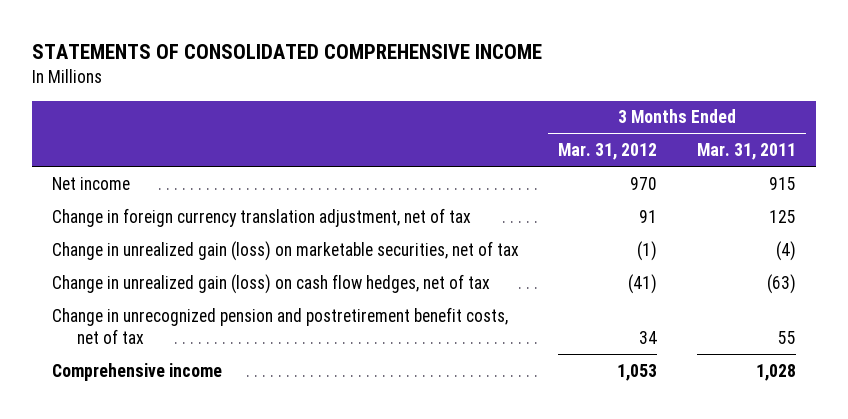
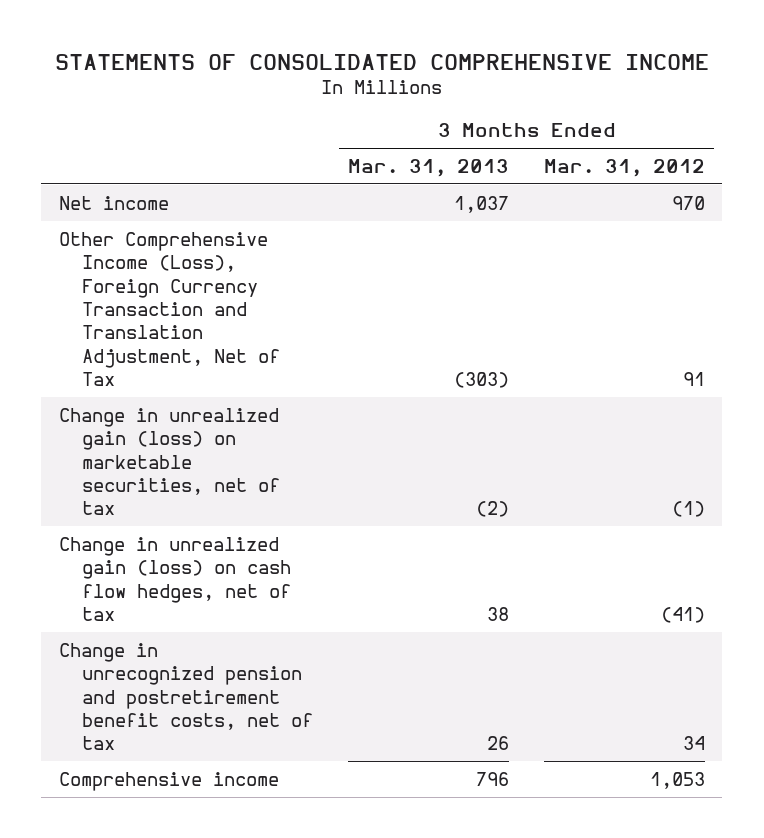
- | 3 Months Ended Mar. 31, 2012 | 3 Months Ended Mar. 31, 2011
+ | 3 Months Ended Mar. 31, 2013 | 3 Months Ended Mar. 31, 2012
- Change in foreign currency translation adjustment, net of tax | 91 | 125
+ Other Comprehensive Income (Loss), Foreign Currency Transaction and Translation Adjustment, Net of Tax | (303) | 91

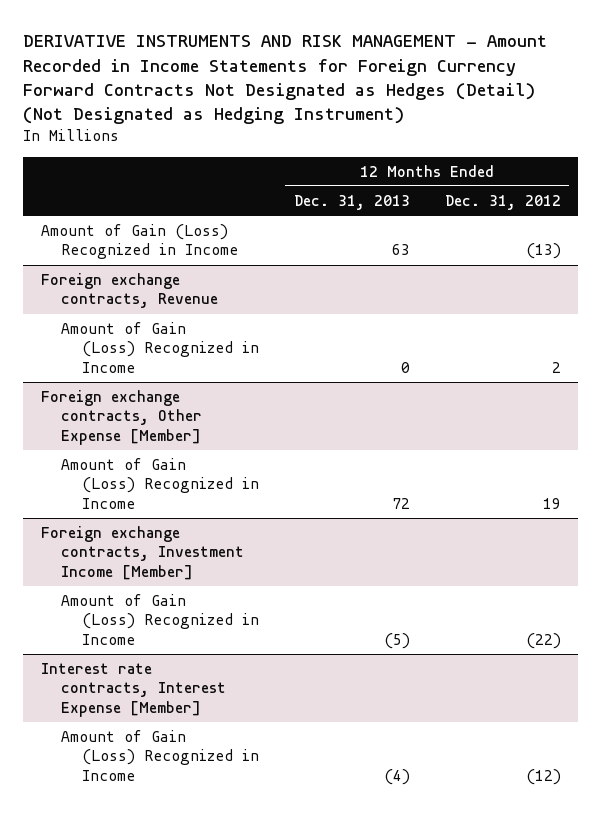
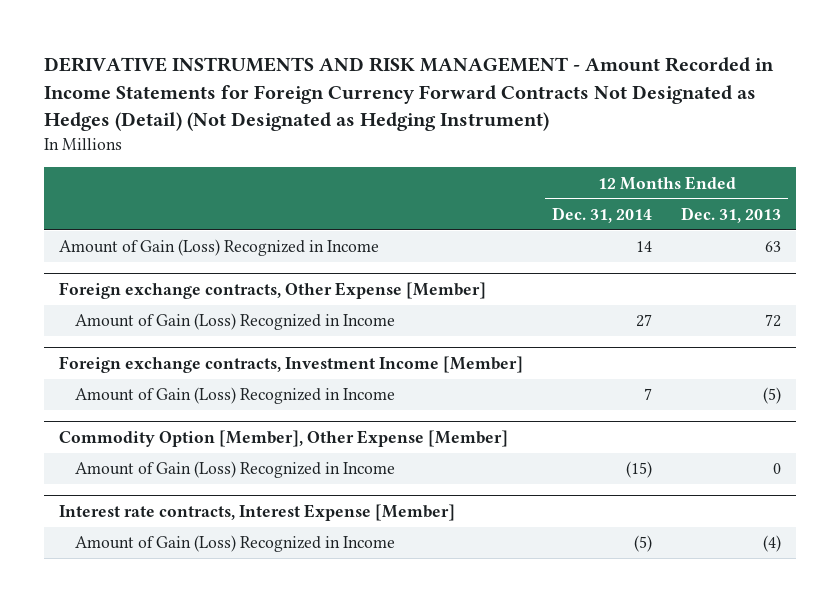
- | 12 Months Ended Dec. 31, 2013 | 12 Months Ended Dec. 31, 2012
+ | 12 Months Ended Dec. 31, 2014 | 12 Months Ended Dec. 31, 2013
- Foreign exchange contracts, Revenue
- Amount of Gain (Loss) Recognized in Income | 0 | 2
+ Commodity Option [Member], Other Expense [Member]
+ Amount of Gain (Loss) Recognized in Income | (15) | 0

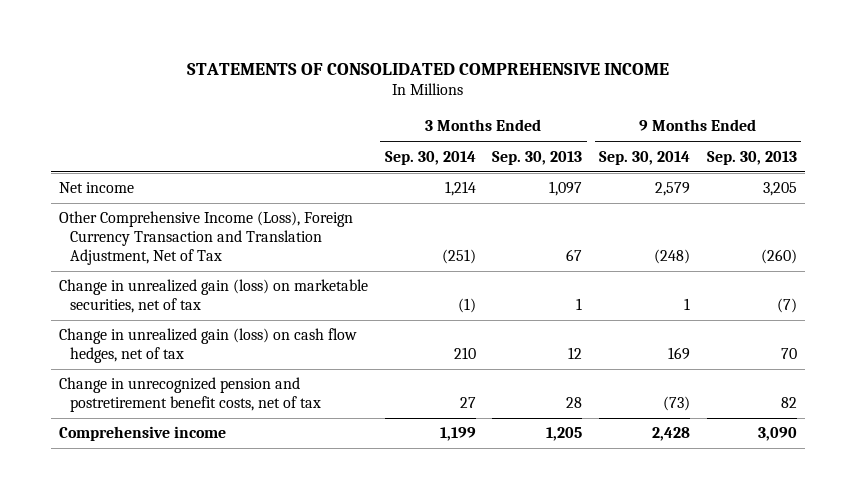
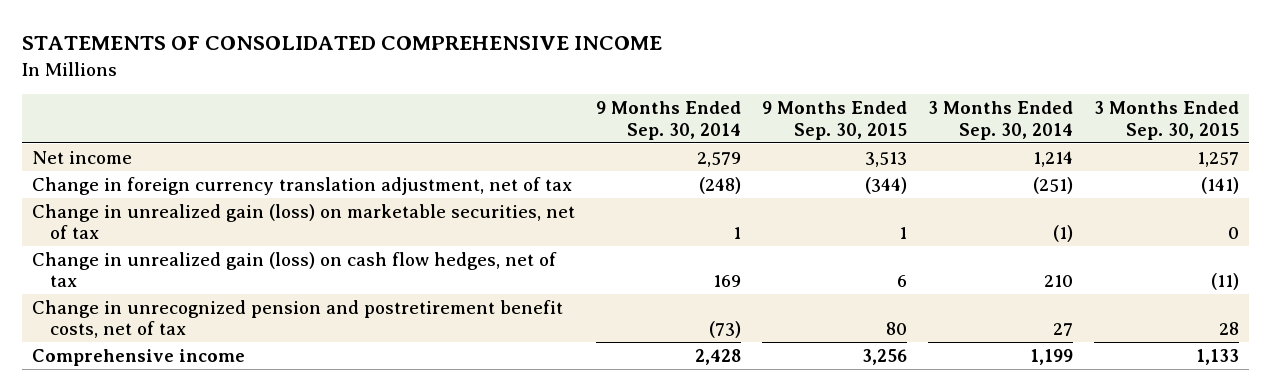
- | 3 Months Ended Sep. 30, 2014 | 3 Months Ended Sep. 30, 2013 | 9 Months Ended Sep. 30, 2014 | 9 Months Ended Sep. 30, 2013
+ | 9 Months Ended Sep. 30, 2014 | 9 Months Ended Sep. 30, 2015 | 3 Months Ended Sep. 30, 2014 | 3 Months Ended Sep. 30, 2015
- Other Comprehensive Income (Loss), Foreign Currency Transaction and Translation Adjustment, Net of Tax | (251) | 67 | (248) | (260)
+ Change in foreign currency translation adjustment, net of tax | (248) | (344) | (251) | (141)

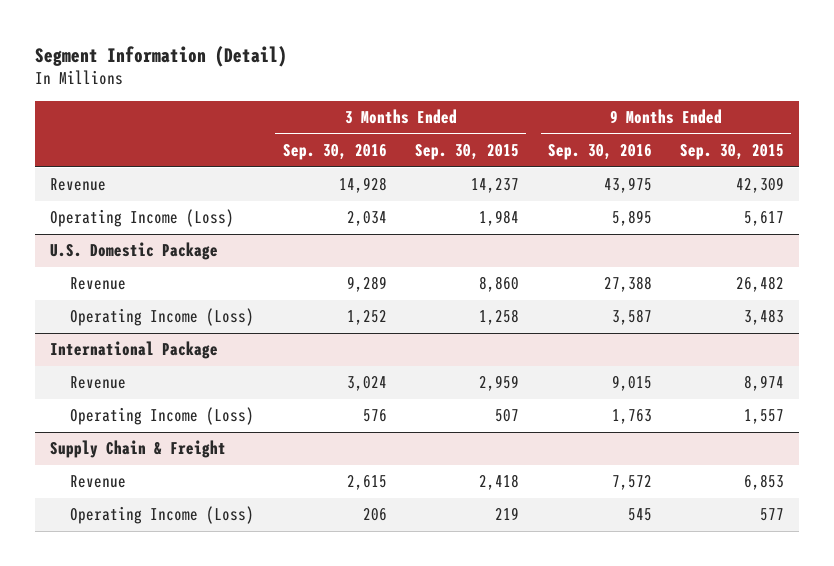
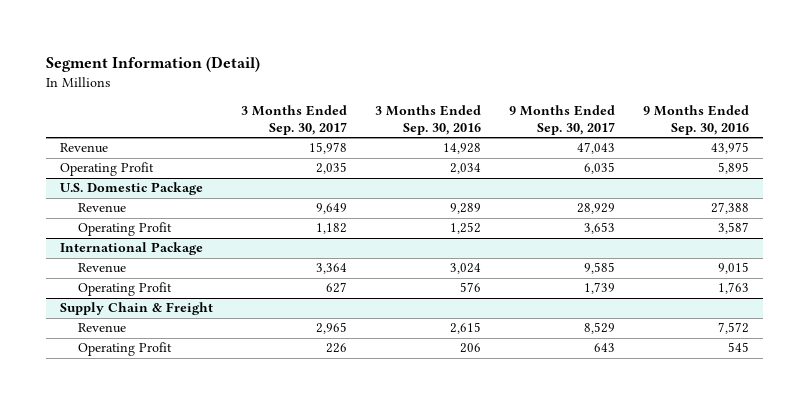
- | 3 Months Ended Sep. 30, 2016 | 3 Months Ended Sep. 30, 2015 | 9 Months Ended Sep. 30, 2016 | 9 Months Ended Sep. 30, 2015
+ | 3 Months Ended Sep. 30, 2017 | 3 Months Ended Sep. 30, 2016 | 9 Months Ended Sep. 30, 2017 | 9 Months Ended Sep. 30, 2016
- Operating Income (Loss) | 2,034 | 1,984 | 5,895 | 5,617
+ Operating Profit | 2,035 | 2,034 | 6,035 | 5,895
@ U.S. Domestic Package
- Operating Income (Loss) | 1,252 | 1,258 | 3,587 | 3,483
+ Operating Profit | 1,182 | 1,252 | 3,653 | 3,587
@ International Package
- Operating Income (Loss) | 576 | 507 | 1,763 | 1,557
+ Operating Profit | 627 | 576 | 1,739 | 1,763
@ Supply Chain & Freight
- Operating Income (Loss) | 206 | 219 | 545 | 577
+ Operating Profit | 226 | 206 | 643 | 545

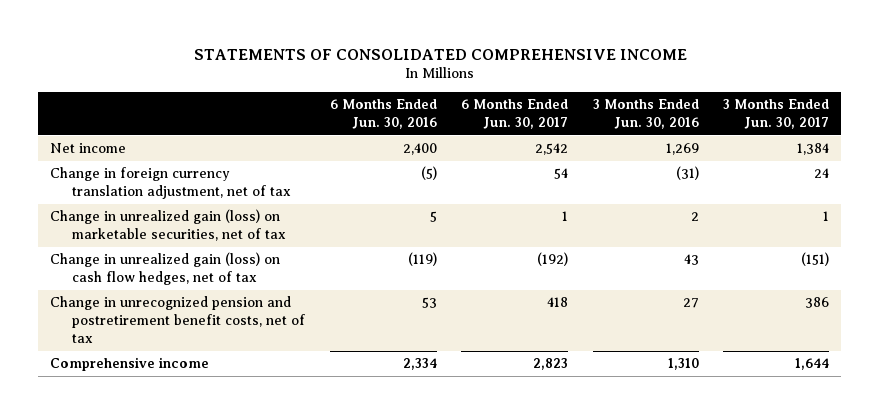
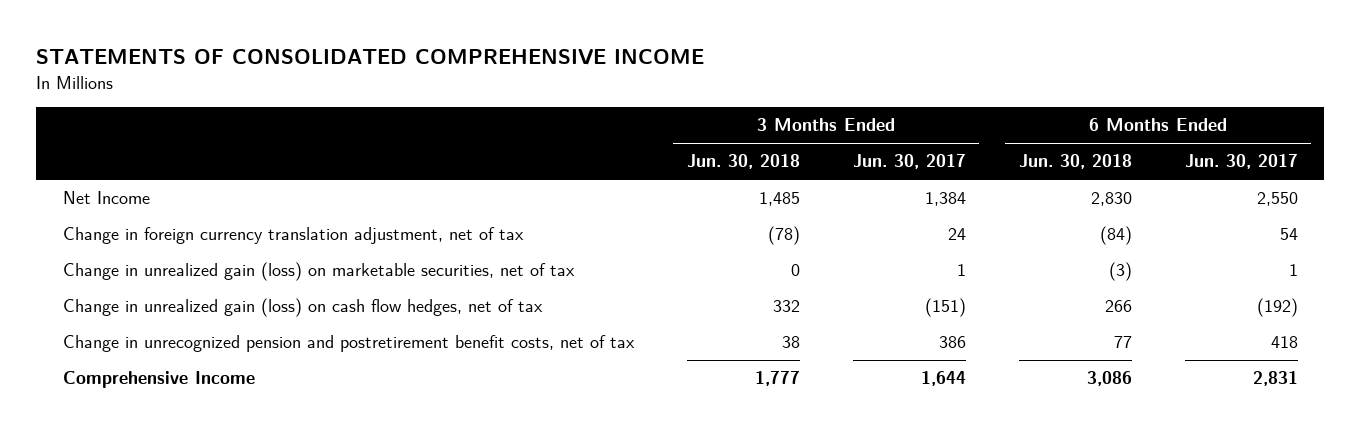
- | 6 Months Ended Jun. 30, 2016 | 6 Months Ended Jun. 30, 2017 | 3 Months Ended Jun. 30, 2016 | 3 Months Ended Jun. 30, 2017
+ | 3 Months Ended Jun. 30, 2018 | 3 Months Ended Jun. 30, 2017 | 6 Months Ended Jun. 30, 2018 | 6 Months Ended Jun. 30, 2017
- Net income | 2,400 | 2,542 | 1,269 | 1,384
+ Net Income | 1,485 | 1,384 | 2,830 | 2,550
- Comprehensive income | 2,334 | 2,823 | 1,310 | 1,644
+ Comprehensive Income | 1,777 | 1,644 | 3,086 | 2,831

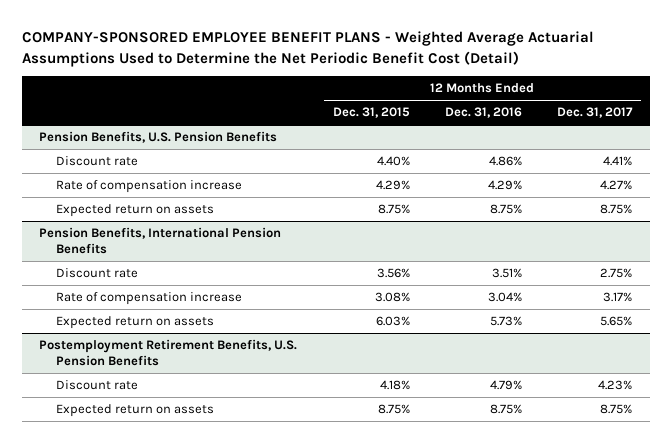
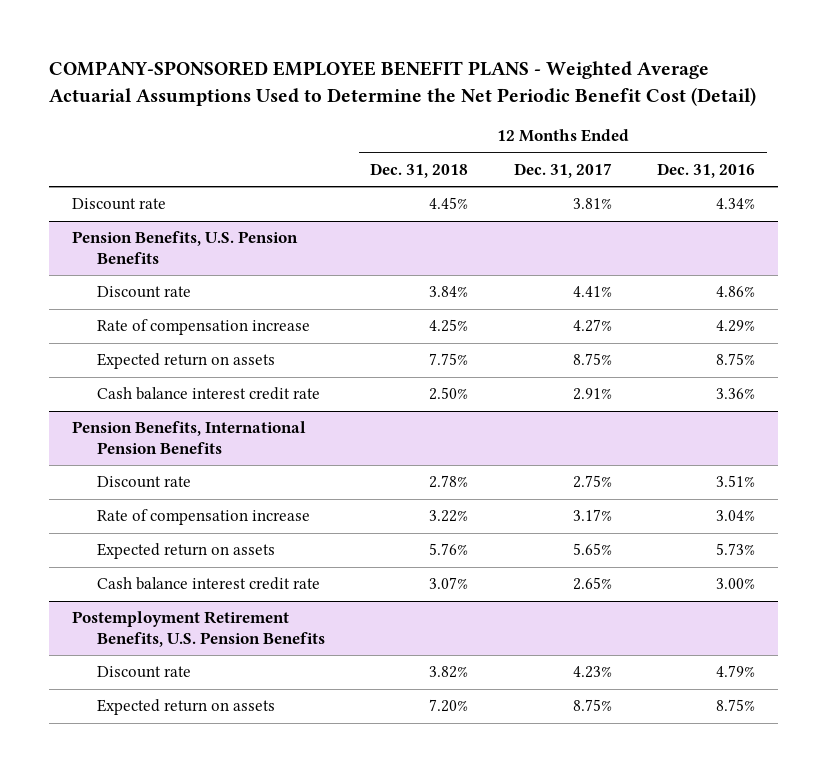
- | 12 Months Ended Dec. 31, 2015 | 12 Months Ended Dec. 31, 2016 | 12 Months Ended Dec. 31, 2017
+ | 12 Months Ended Dec. 31, 2018 | 12 Months Ended Dec. 31, 2017 | 12 Months Ended Dec. 31, 2016
+ Discount rate | 4.45% | 3.81% | 4.34%
@ Pension Benefits, U.S. Pension Benefits
+ Cash balance interest credit rate | 2.50% | 2.91% | 3.36%
@ Pension Benefits, International Pension Benefits
+ Cash balance interest credit rate | 3.07% | 2.65% | 3.00%

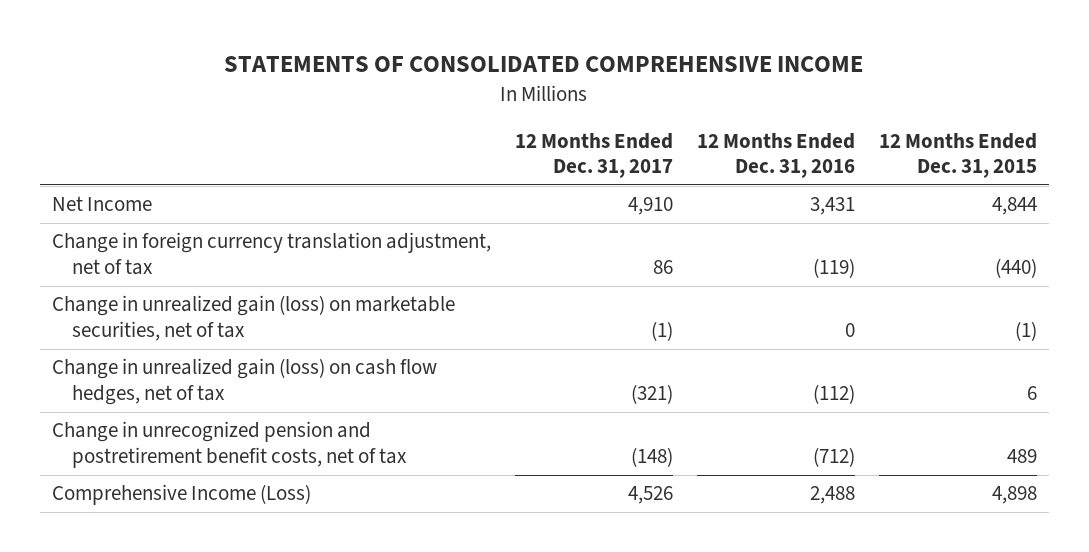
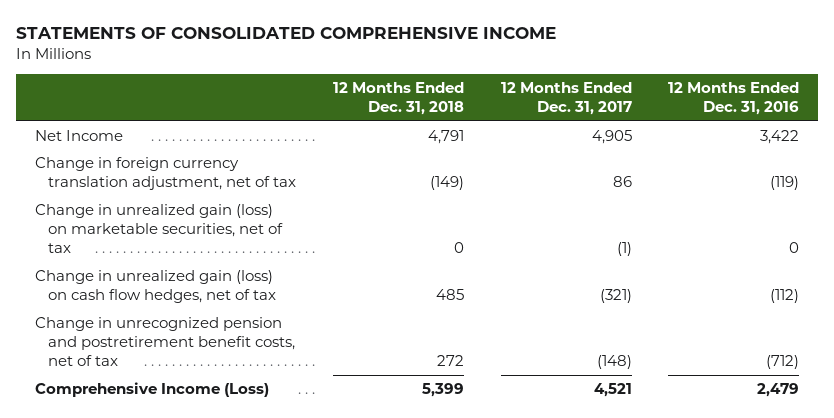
- | 12 Months Ended Dec. 31, 2017 | 12 Months Ended Dec. 31, 2016 | 12 Months Ended Dec. 31, 2015
+ | 12 Months Ended Dec. 31, 2018 | 12 Months Ended Dec. 31, 2017 | 12 Months Ended Dec. 31, 2016
- Net Income | 4,910 | 3,431 | 4,844
+ Net Income | 4,791 | 4,905 | 3,422
- Comprehensive Income (Loss) | 4,526 | 2,488 | 4,898
+ Comprehensive Income (Loss) | 5,399 | 4,521 | 2,479

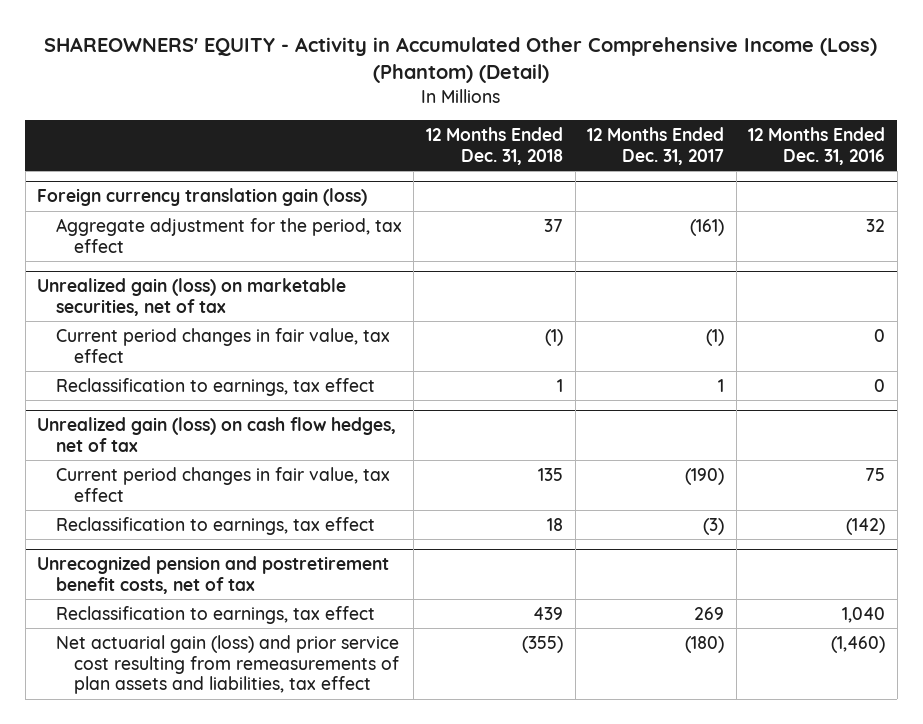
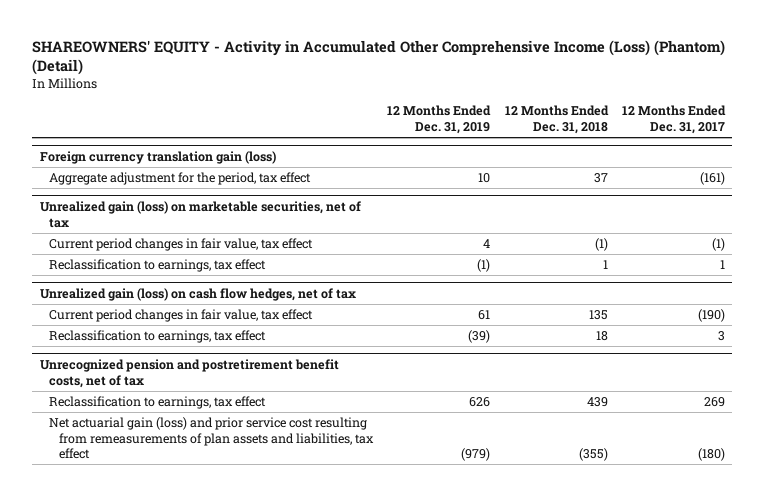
- | 12 Months Ended Dec. 31, 2018 | 12 Months Ended Dec. 31, 2017 | 12 Months Ended Dec. 31, 2016
+ | 12 Months Ended Dec. 31, 2019 | 12 Months Ended Dec. 31, 2018 | 12 Months Ended Dec. 31, 2017
@ Unrealized gain (loss) on cash flow hedges, net of tax
- Reclassification to earnings, tax effect | 18 | (3) | (142)
+ Reclassification to earnings, tax effect | (39) | 18 | 3

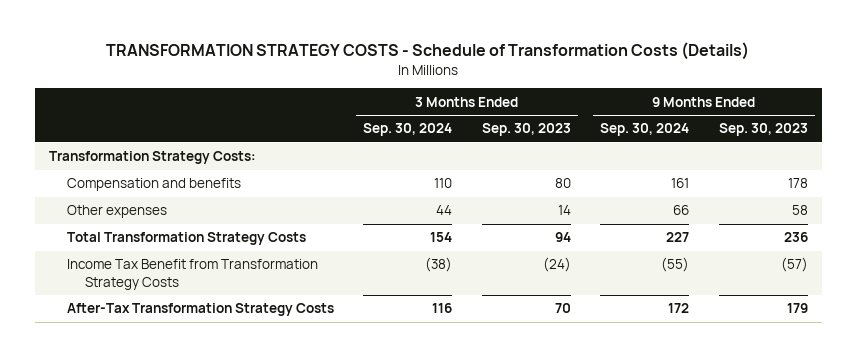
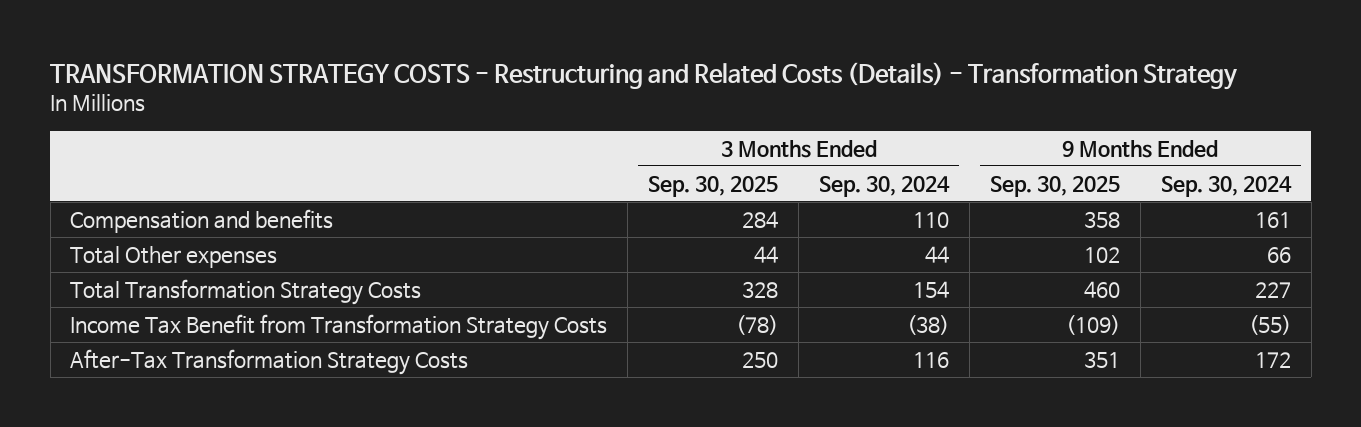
- TRANSFORMATION STRATEGY COSTS - Schedule of Transformation Costs (Details)
+ TRANSFORMATION STRATEGY COSTS - Restructuring and Related Costs (Details) - Transformation Strategy
- | 3 Months Ended Sep. 30, 2024 | 3 Months Ended Sep. 30, 2023 | 9 Months Ended Sep. 30, 2024 | 9 Months Ended Sep. 30, 2023
+ | 3 Months Ended Sep. 30, 2025 | 3 Months Ended Sep. 30, 2024 | 9 Months Ended Sep. 30, 2025 | 9 Months Ended Sep. 30, 2024
- Transformation Strategy Costs:
- Other expenses | 44 | 14 | 66 | 58
+ Total Other expenses | 44 | 44 | 102 | 66

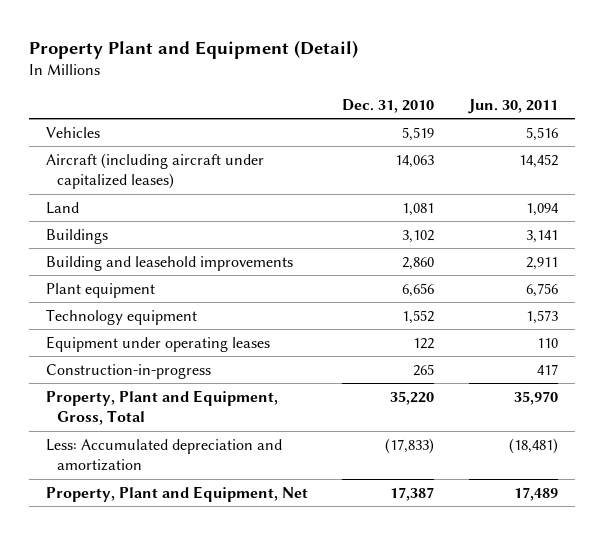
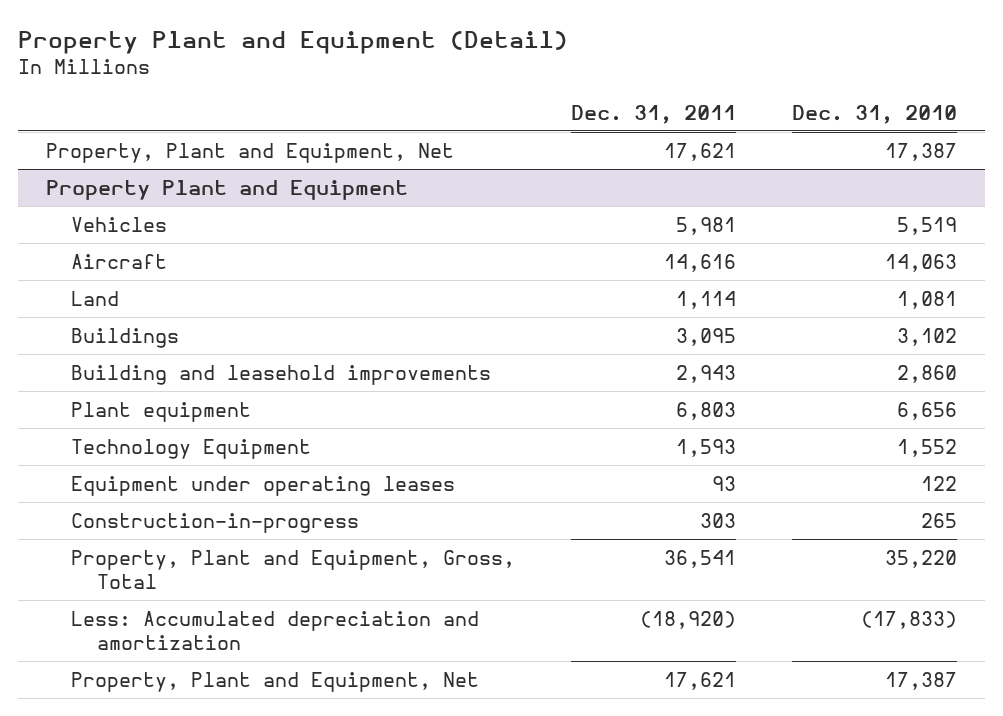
- | Dec. 31, 2010 | Jun. 30, 2011
+ | Dec. 31, 2011 | Dec. 31, 2010
+ Property, Plant and Equipment, Net | 17,621 | 17,387
+ Property Plant and Equipment
- Aircraft (including aircraft under capitalized leases) | 14,063 | 14,452
+ Aircraft | 14,616 | 14,063
- Technology equipment | 1,552 | 1,573
+ Technology Equipment | 1,593 | 1,552

